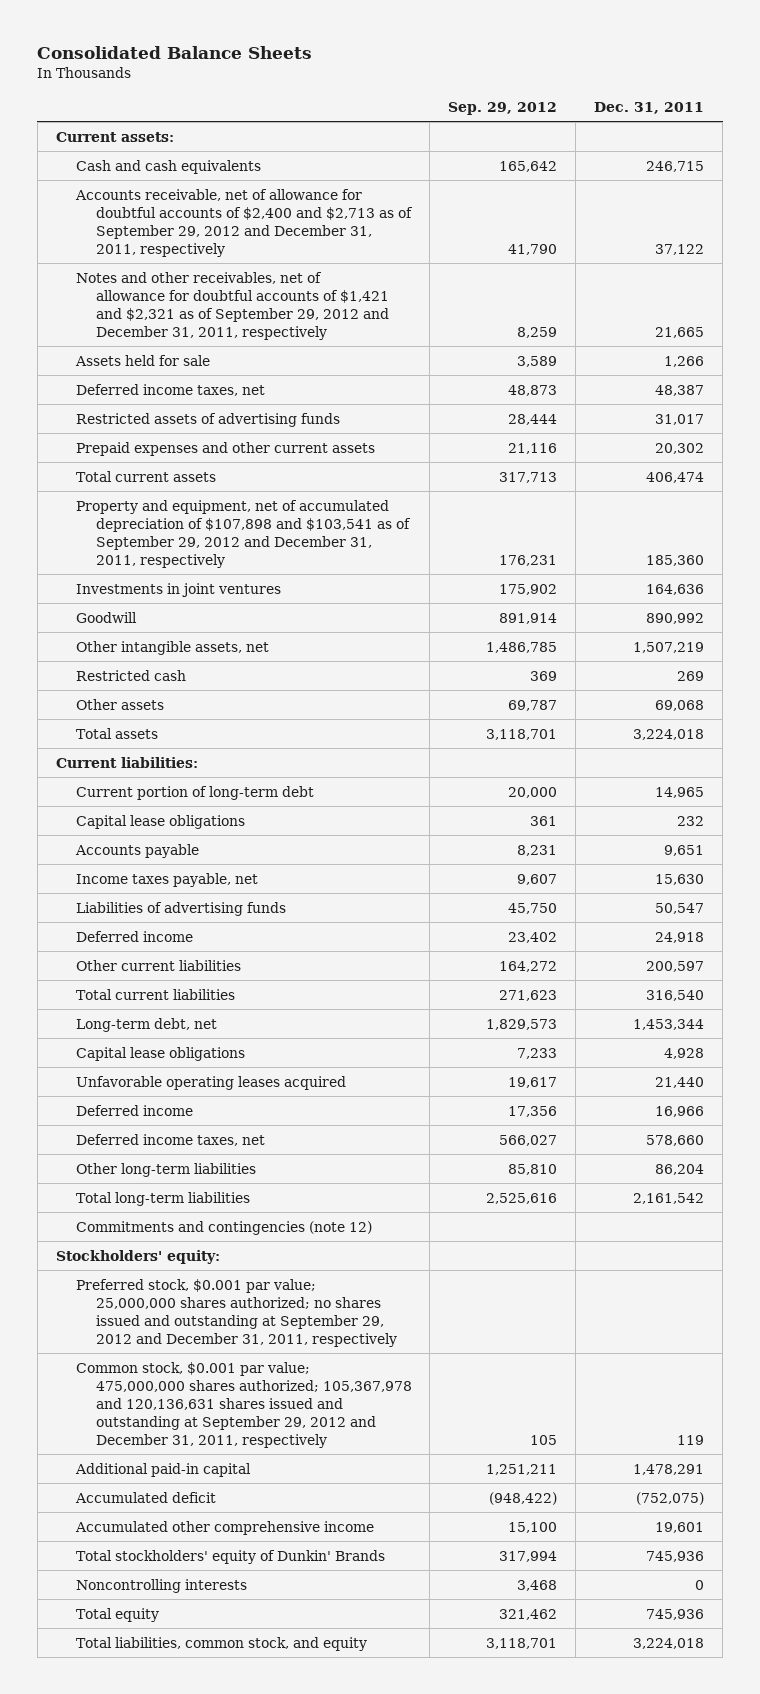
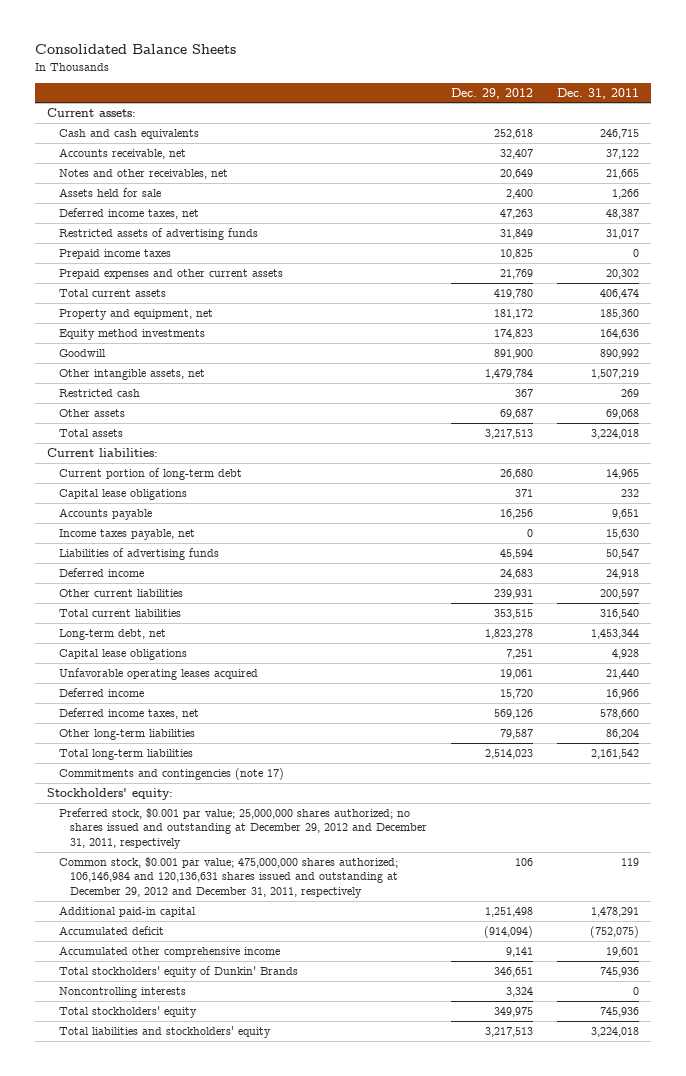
- | Sep. 29, 2012 | Dec. 31, 2011
+ | Dec. 29, 2012 | Dec. 31, 2011
- Accounts receivable, net of allowance for doubtful accounts of $2,400 and $2,713 as of September 29, 2012 and December 31, 2011, respectively | 41,790 | 37,122
- Notes and other receivables, net of allowance for doubtful accounts of $1,421 and $2,321 as of September 29, 2012 and December 31, 2011, respectively | 8,259 | 21,665
+ Accounts receivable, net | 32,407 | 37,122
+ Notes and other receivables, net | 20,649 | 21,665
+ Prepaid income taxes | 10,825 | 0
- Property and equipment, net of accumulated depreciation of $107,898 and $103,541 as of September 29, 2012 and December 31, 2011, respectively | 176,231 | 185,360
- Investments in joint ventures | 175,902 | 164,636
+ Property and equipment, net | 181,172 | 185,360
+ Equity method investments | 174,823 | 164,636
- Commitments and contingencies (note 12)
+ Commitments and contingencies (note 17)
- Preferred stock, $0.001 par value; 25,000,000 shares authorized; no shares issued and outstanding at September 29, 2012 and December 31, 2011, respectively
- Common stock, $0.001 par value; 475,000,000 shares authorized; 105,367,978 and 120,136,631 shares issued and outstanding at September 29, 2012 and December 31, 2011, respectively | 105 | 119
+ Preferred stock, $0.001 par value; 25,000,000 shares authorized; no shares issued and outstanding at December 29, 2012 and December 31, 2011, respectively
+ Common stock, $0.001 par value; 475,000,000 shares authorized; 106,146,984 and 120,136,631 shares issued and outstanding at December 29, 2012 and December 31, 2011, respectively | 106 | 119
- Total equity | 321,462 | 745,936
- Total liabilities, common stock, and equity | 3,118,701 | 3,224,018
+ Total stockholders' equity | 349,975 | 745,936
+ Total liabilities and stockholders' equity | 3,217,513 | 3,224,018

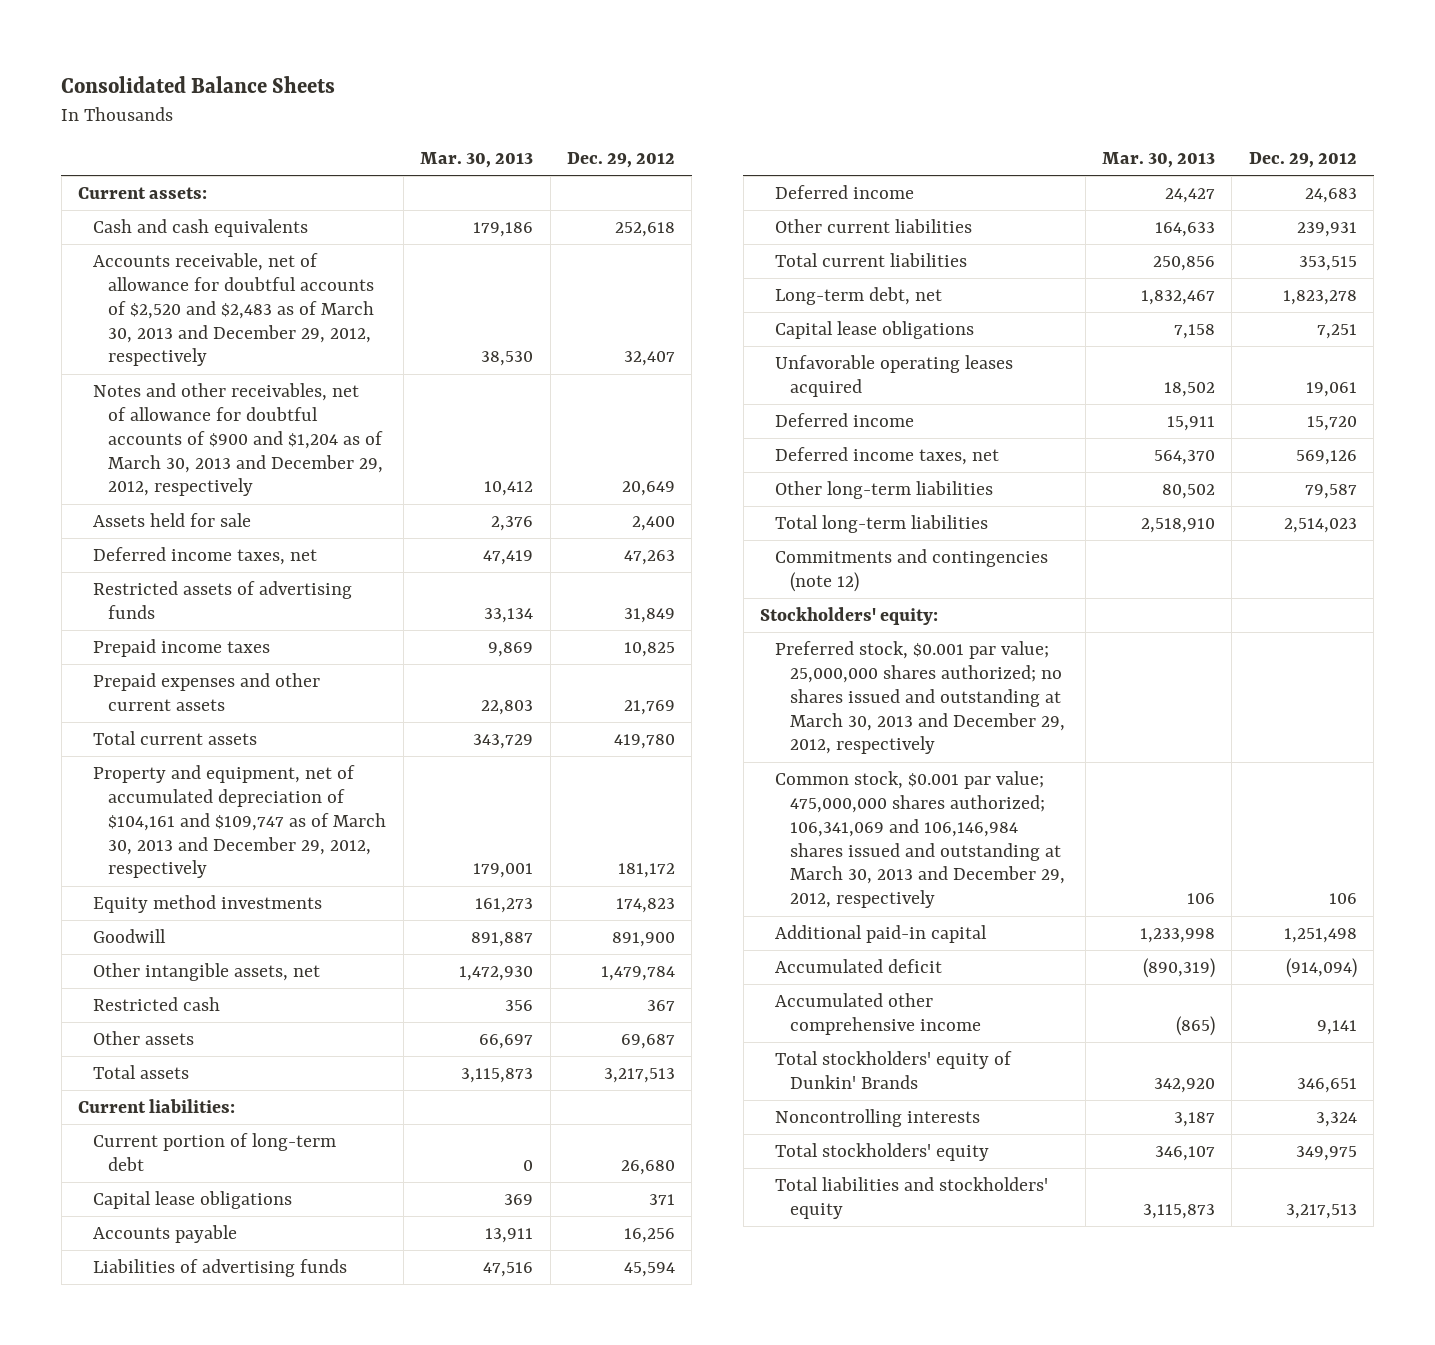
- | Dec. 29, 2012 | Dec. 31, 2011
+ | Mar. 30, 2013 | Dec. 29, 2012
- Accounts receivable, net | 32,407 | 37,122
- Notes and other receivables, net | 20,649 | 21,665
+ Accounts receivable, net of allowance for doubtful accounts of $2,520 and $2,483 as of March 30, 2013 and December 29, 2012, respectively | 38,530 | 32,407
+ Notes and other receivables, net of allowance for doubtful accounts of $900 and $1,204 as of March 30, 2013 and December 29, 2012, respectively | 10,412 | 20,649
- Property and equipment, net | 181,172 | 185,360
+ Property and equipment, net of accumulated depreciation of $104,161 and $109,747 as of March 30, 2013 and December 29, 2012, respectively | 179,001 | 181,172
- Income taxes payable, net | 0 | 15,630
- Commitments and contingencies (note 17)
+ Commitments and contingencies (note 12)
- Preferred stock, $0.001 par value; 25,000,000 shares authorized; no shares issued and outstanding at December 29, 2012 and December 31, 2011, respectively
- Common stock, $0.001 par value; 475,000,000 shares authorized; 106,146,984 and 120,136,631 shares issued and outstanding at December 29, 2012 and December 31, 2011, respectively | 106 | 119
+ Preferred stock, $0.001 par value; 25,000,000 shares authorized; no shares issued and outstanding at March 30, 2013 and December 29, 2012, respectively
+ Common stock, $0.001 par value; 475,000,000 shares authorized; 106,341,069 and 106,146,984 shares issued and outstanding at March 30, 2013 and December 29, 2012, respectively | 106 | 106

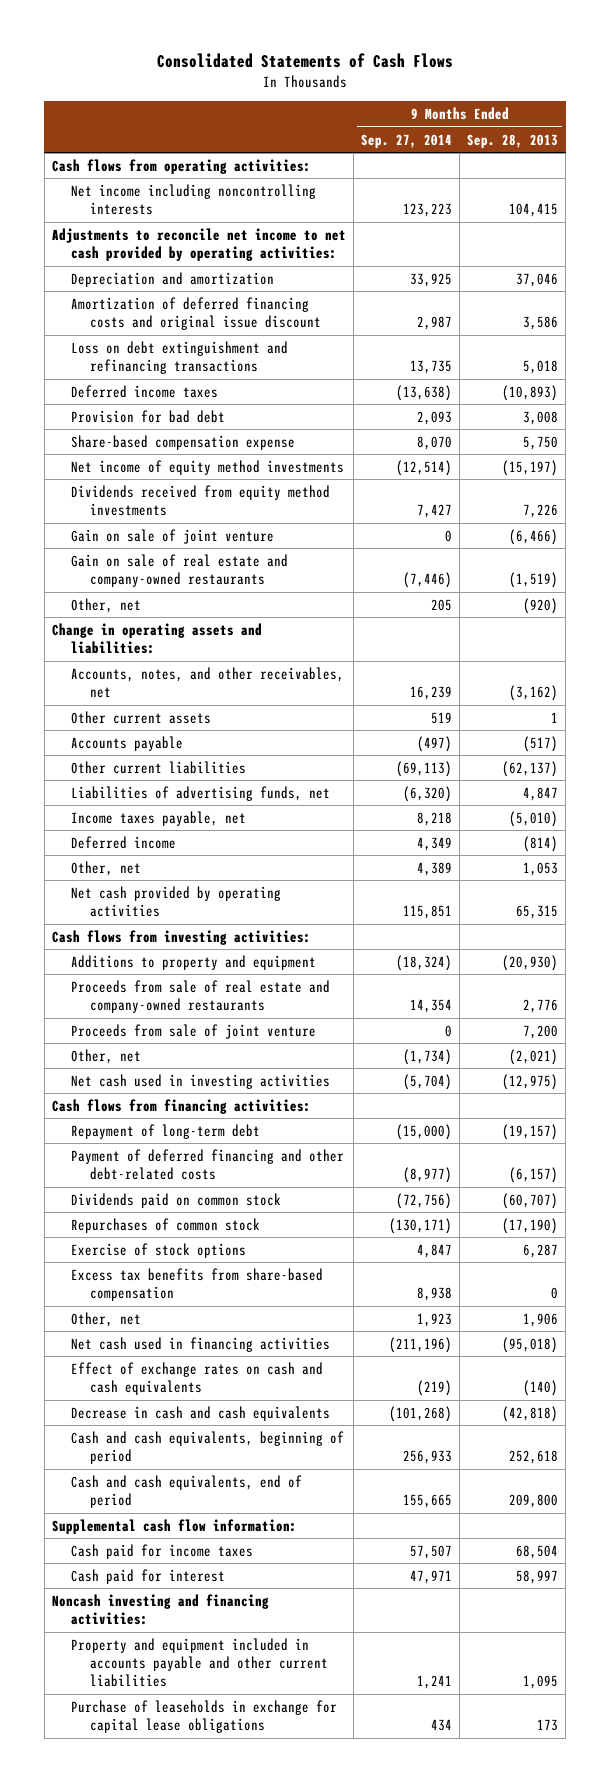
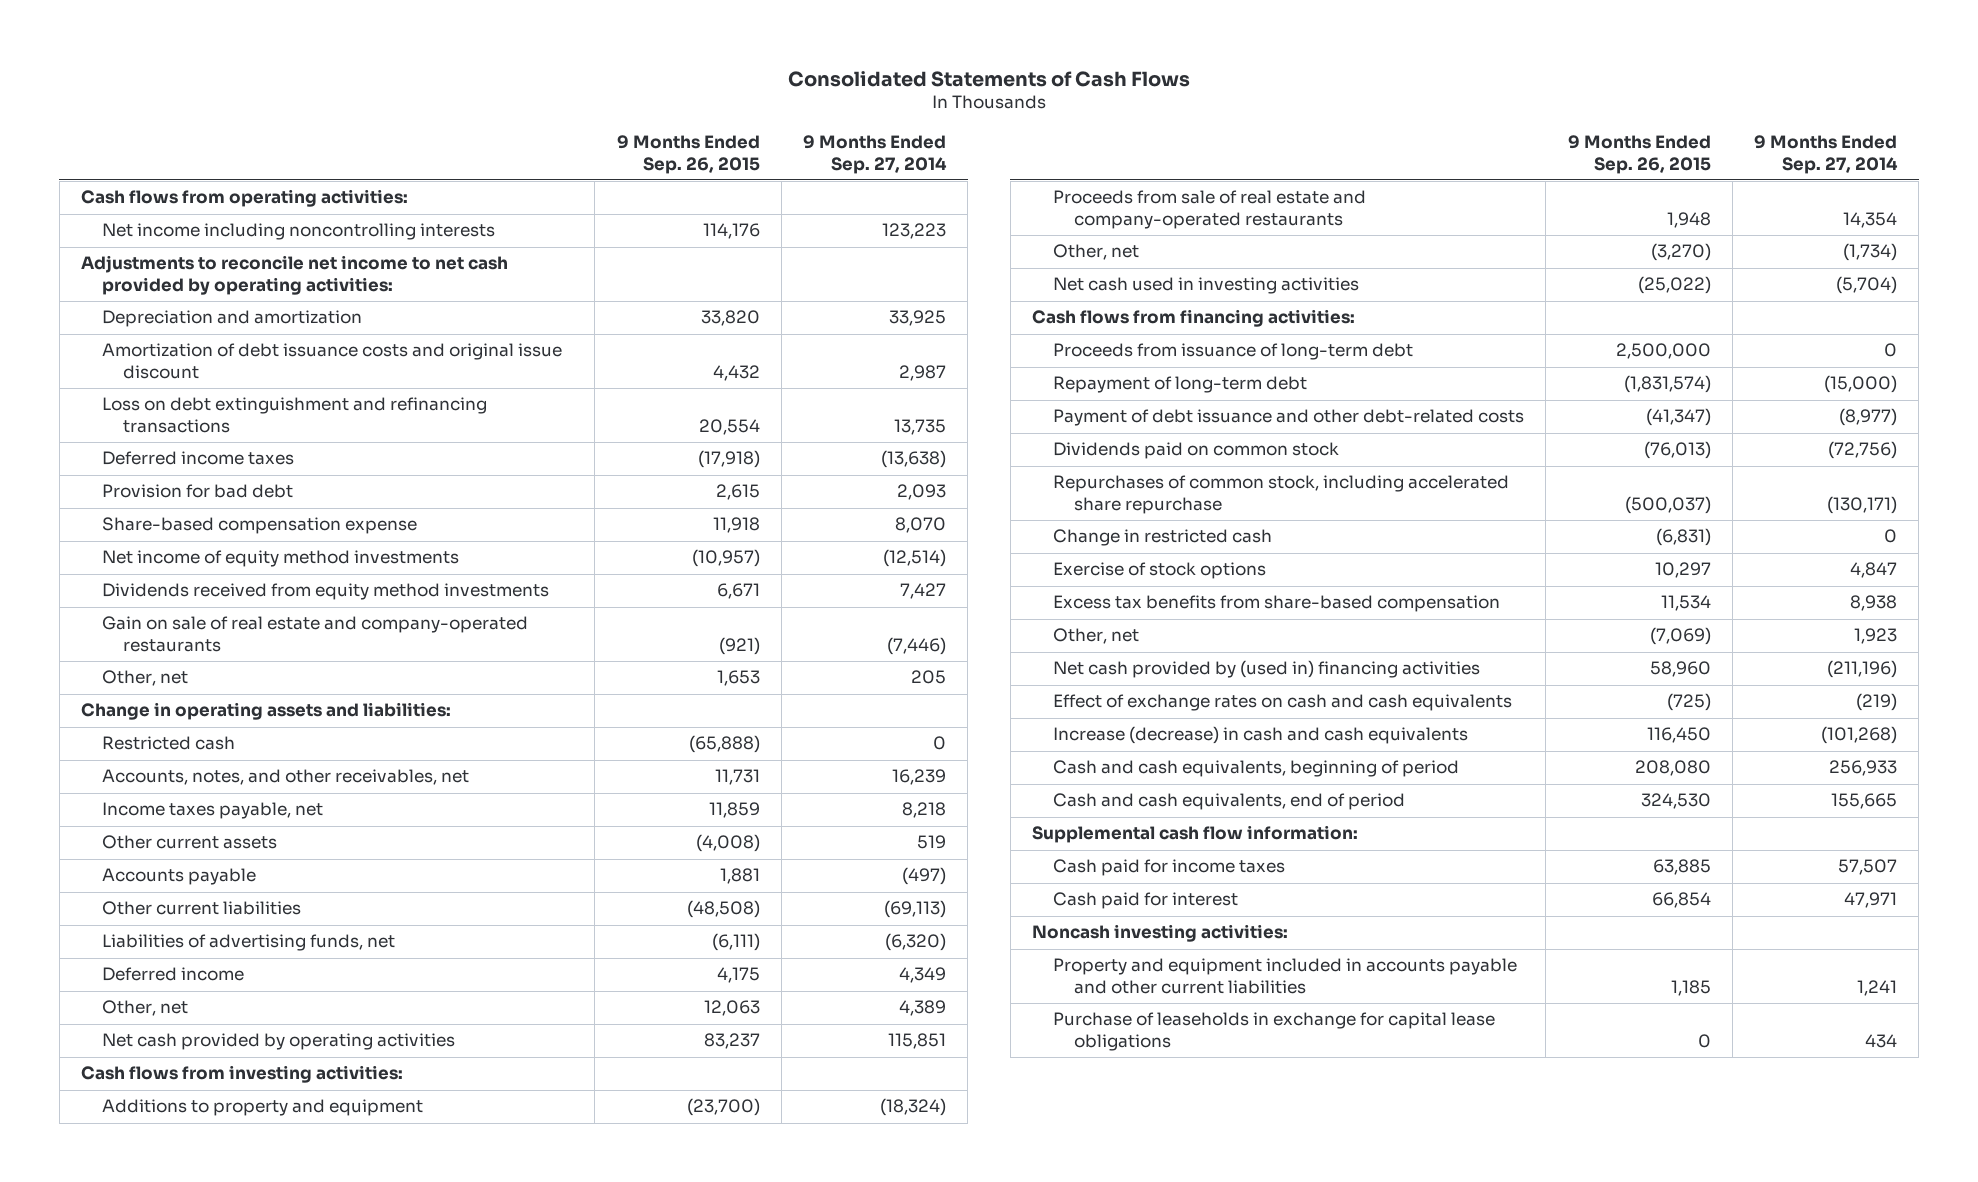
- | 9 Months Ended Sep. 27, 2014 | 9 Months Ended Sep. 28, 2013
+ | 9 Months Ended Sep. 26, 2015 | 9 Months Ended Sep. 27, 2014
- Amortization of deferred financing costs and original issue discount | 2,987 | 3,586
+ Amortization of debt issuance costs and original issue discount | 4,432 | 2,987
- Gain on sale of joint venture | 0 | (6,466)
- Gain on sale of real estate and company-owned restaurants | (7,446) | (1,519)
+ Gain on sale of real estate and company-operated restaurants | (921) | (7,446)
+ Restricted cash | (65,888) | 0
moved up: Income taxes payable, net | 11,859 | 8,218
- Proceeds from sale of real estate and company-owned restaurants | 14,354 | 2,776
- Proceeds from sale of joint venture | 0 | 7,200
+ Proceeds from sale of real estate and company-operated restaurants | 1,948 | 14,354
+ Proceeds from issuance of long-term debt | 2,500,000 | 0
- Payment of deferred financing and other debt-related costs | (8,977) | (6,157)
+ Payment of debt issuance and other debt-related costs | (41,347) | (8,977)
- Repurchases of common stock | (130,171) | (17,190)
+ Repurchases of common stock, including accelerated share repurchase | (500,037) | (130,171)
+ Change in restricted cash | (6,831) | 0
- Net cash used in financing activities | (211,196) | (95,018)
+ Net cash provided by (used in) financing activities | 58,960 | (211,196)
- Decrease in cash and cash equivalents | (101,268) | (42,818)
+ Increase (decrease) in cash and cash equivalents | 116,450 | (101,268)
- Noncash investing and financing activities:
+ Noncash investing activities:

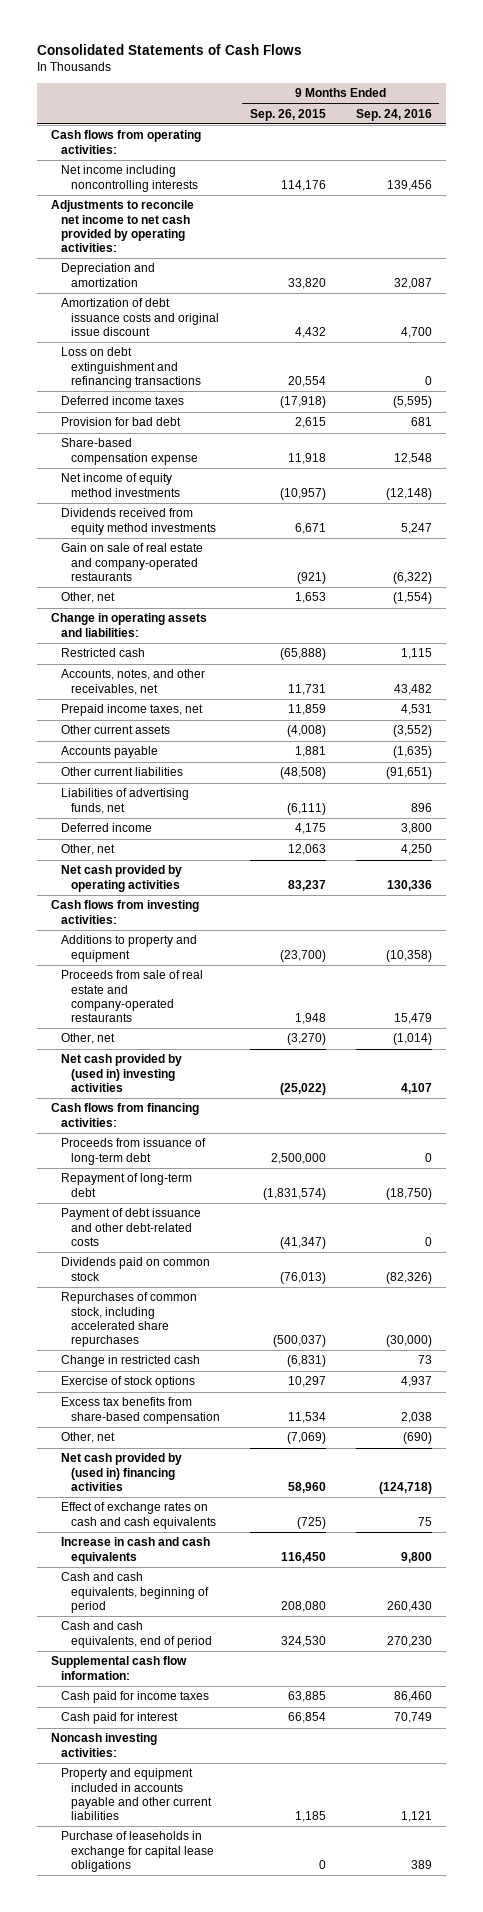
- | 9 Months Ended Sep. 26, 2015 | 9 Months Ended Sep. 27, 2014
+ | 9 Months Ended Sep. 26, 2015 | 9 Months Ended Sep. 24, 2016
- Income taxes payable, net | 11,859 | 8,218
+ Prepaid income taxes, net | 11,859 | 4,531
- Net cash used in investing activities | (25,022) | (5,704)
+ Net cash provided by (used in) investing activities | (25,022) | 4,107
- Repurchases of common stock, including accelerated share repurchase | (500,037) | (130,171)
+ Repurchases of common stock, including accelerated share repurchases | (500,037) | (30,000)
- Increase (decrease) in cash and cash equivalents | 116,450 | (101,268)
+ Increase in cash and cash equivalents | 116,450 | 9,800

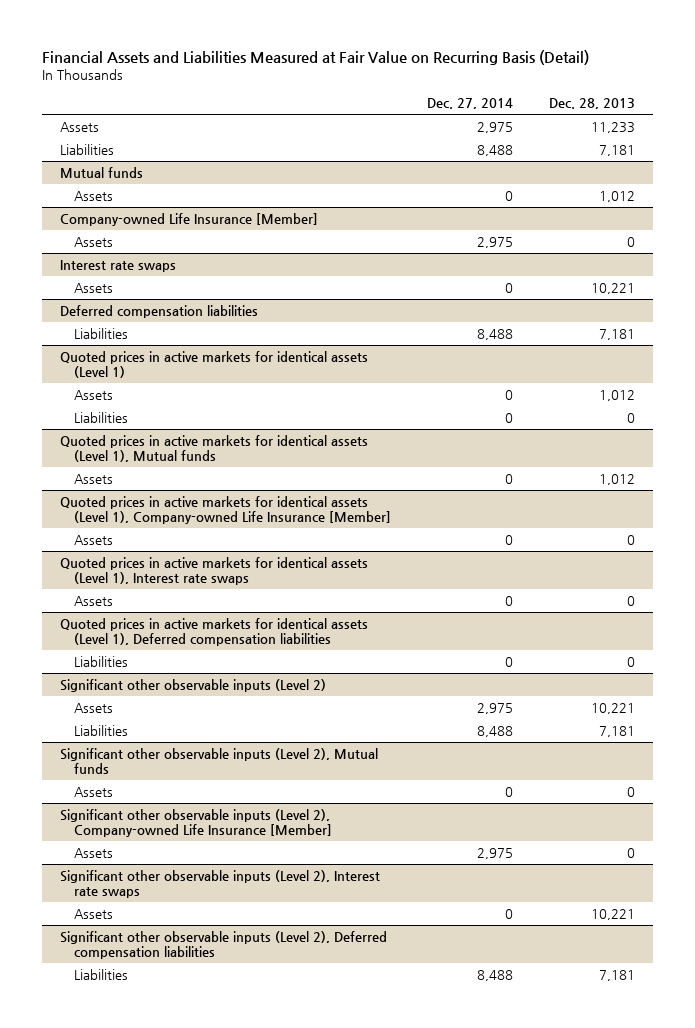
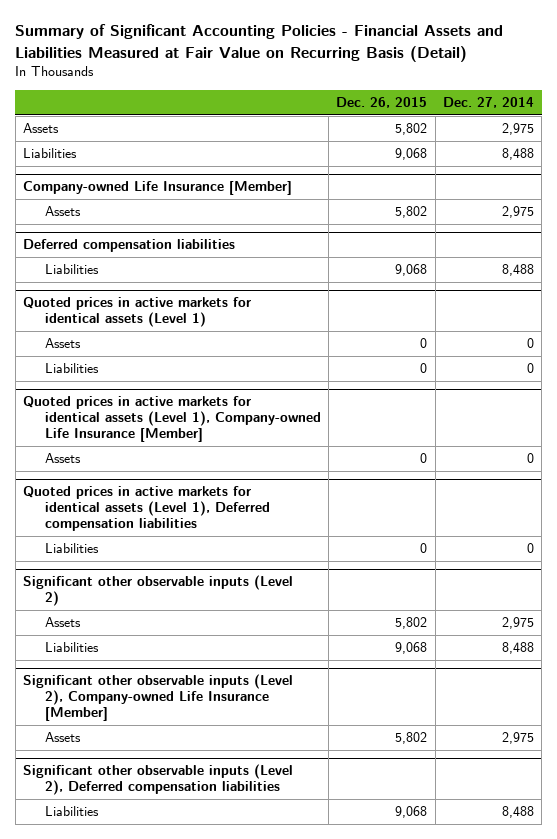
- Financial Assets and Liabilities Measured at Fair Value on Recurring Basis (Detail)
+ Summary of Significant Accounting Policies - Financial Assets and Liabilities Measured at Fair Value on Recurring Basis (Detail)
- | Dec. 27, 2014 | Dec. 28, 2013
+ | Dec. 26, 2015 | Dec. 27, 2014
- Mutual funds
- Assets | 0 | 1,012
- Interest rate swaps
- Assets | 0 | 10,221
- Quoted prices in active markets for identical assets (Level 1), Mutual funds
- Assets | 0 | 1,012
- Quoted prices in active markets for identical assets (Level 1), Interest rate swaps
- Assets | 0 | 0
- Significant other observable inputs (Level 2), Mutual funds
- Assets | 0 | 0
- Significant other observable inputs (Level 2), Interest rate swaps
- Assets | 0 | 10,221

